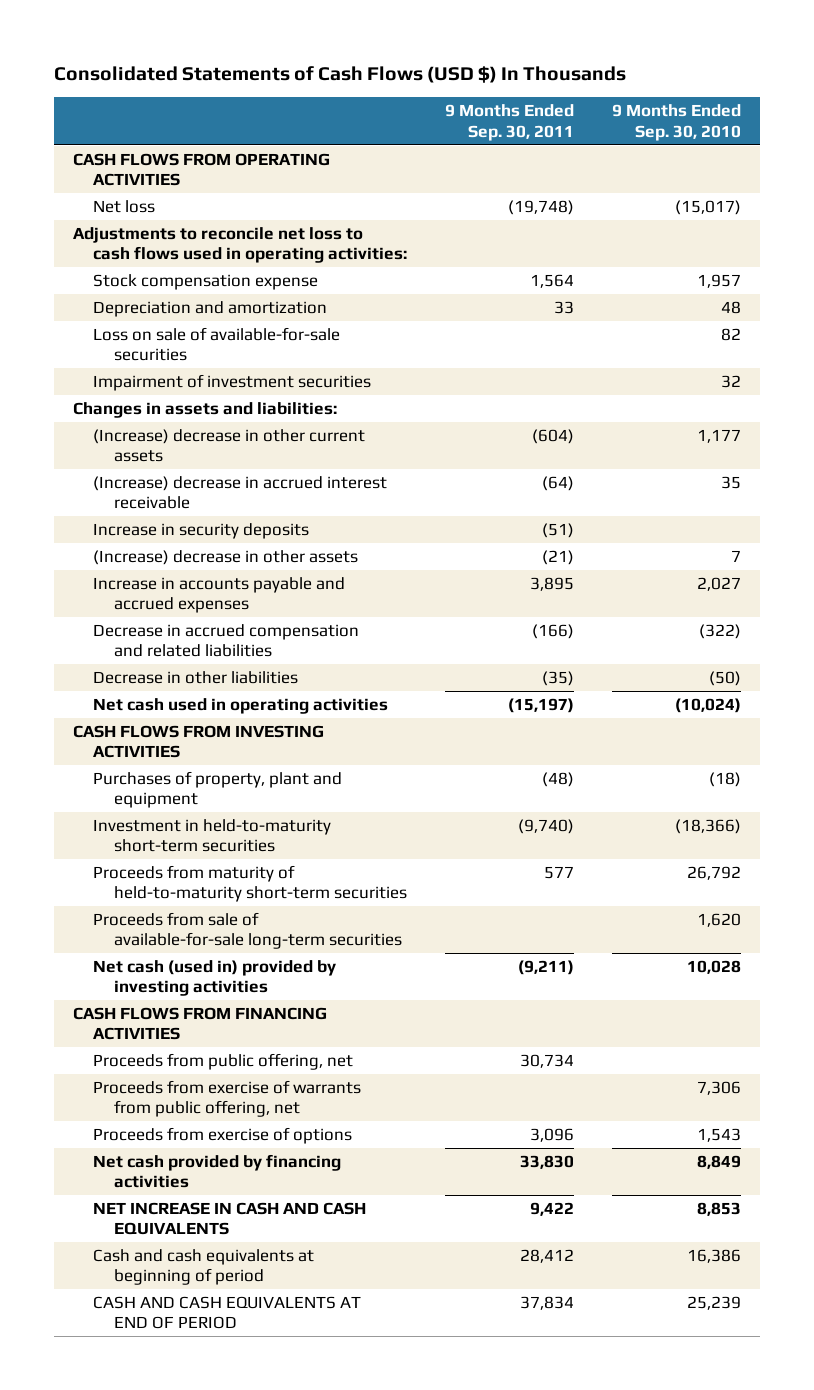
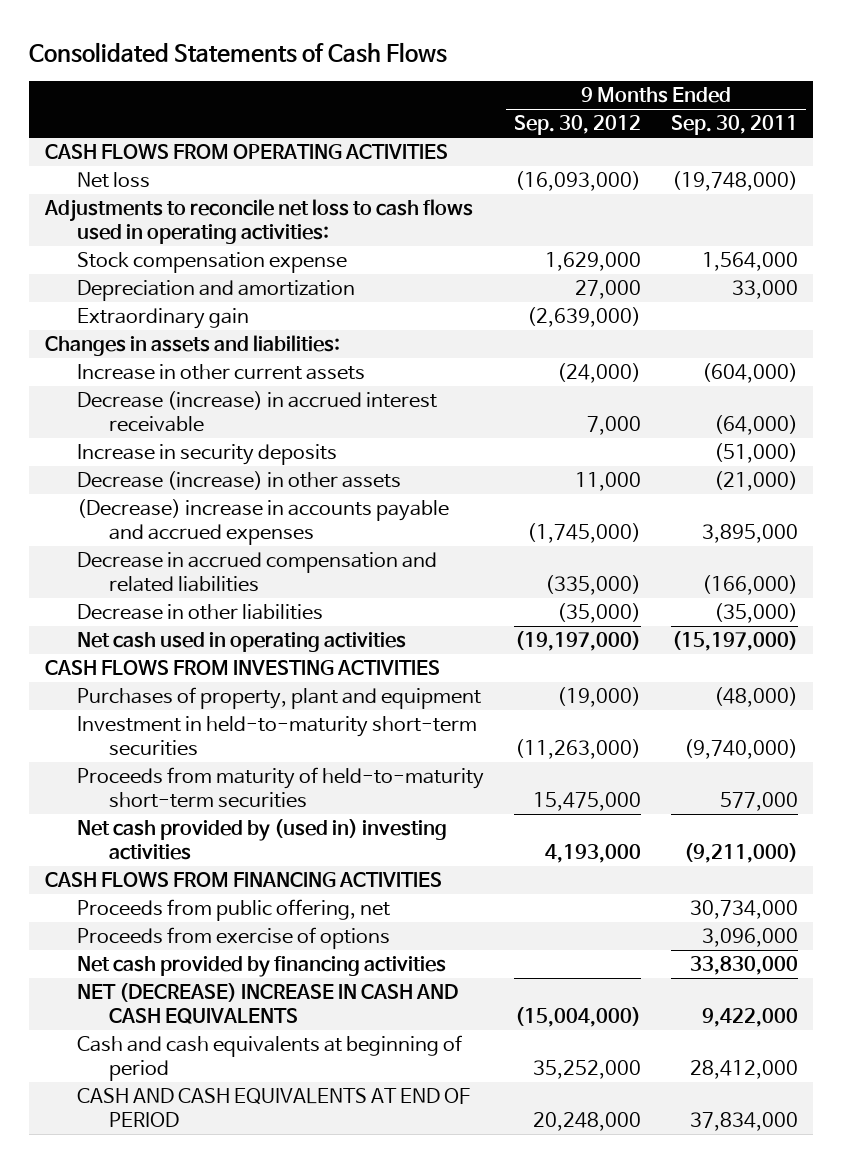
- Consolidated Statements of Cash Flows (USD $) In Thousands
+ Consolidated Statements of Cash Flows
- | 9 Months Ended Sep. 30, 2011 | 9 Months Ended Sep. 30, 2010
+ | 9 Months Ended Sep. 30, 2012 | 9 Months Ended Sep. 30, 2011
- Net loss | (19,748) | (15,017)
+ Net loss | (16,093,000) | (19,748,000)
- Stock compensation expense | 1,564 | 1,957
- Depreciation and amortization | 33 | 48
- Loss on sale of available-for-sale securities | | 82
- Impairment of investment securities | | 32
+ Stock compensation expense | 1,629,000 | 1,564,000
+ Depreciation and amortization | 27,000 | 33,000
+ Extraordinary gain | (2,639,000) |
- (Increase) decrease in other current assets | (604) | 1,177
- (Increase) decrease in accrued interest receivable | (64) | 35
- Increase in security deposits | (51) |
- (Increase) decrease in other assets | (21) | 7
- Increase in accounts payable and accrued expenses | 3,895 | 2,027
- Decrease in accrued compensation and related liabilities | (166) | (322)
- Decrease in other liabilities | (35) | (50)
- Net cash used in operating activities | (15,197) | (10,024)
+ Increase in other current assets | (24,000) | (604,000)
+ Decrease (increase) in accrued interest receivable | 7,000 | (64,000)
+ Increase in security deposits | | (51,000)
+ Decrease (increase) in other assets | 11,000 | (21,000)
+ (Decrease) increase in accounts payable and accrued expenses | (1,745,000) | 3,895,000
+ Decrease in accrued compensation and related liabilities | (335,000) | (166,000)
+ Decrease in other liabilities | (35,000) | (35,000)
+ Net cash used in operating activities | (19,197,000) | (15,197,000)
- Purchases of property, plant and equipment | (48) | (18)
- Investment in held-to-maturity short-term securities | (9,740) | (18,366)
- Proceeds from maturity of held-to-maturity short-term securities | 577 | 26,792
- Proceeds from sale of available-for-sale long-term securities | | 1,620
- Net cash (used in) provided by investing activities | (9,211) | 10,028
+ Purchases of property, plant and equipment | (19,000) | (48,000)
+ Investment in held-to-maturity short-term securities | (11,263,000) | (9,740,000)
+ Proceeds from maturity of held-to-maturity short-term securities | 15,475,000 | 577,000
+ Net cash provided by (used in) investing activities | 4,193,000 | (9,211,000)
- Proceeds from public offering, net | 30,734 |
- Proceeds from exercise of warrants from public offering, net | | 7,306
- Proceeds from exercise of options | 3,096 | 1,543
- Net cash provided by financing activities | 33,830 | 8,849
- NET INCREASE IN CASH AND CASH EQUIVALENTS | 9,422 | 8,853
- Cash and cash equivalents at beginning of period | 28,412 | 16,386
- CASH AND CASH EQUIVALENTS AT END OF PERIOD | 37,834 | 25,239
+ Proceeds from public offering, net | | 30,734,000
+ Proceeds from exercise of options | | 3,096,000
+ Net cash provided by financing activities | | 33,830,000
+ NET (DECREASE) INCREASE IN CASH AND CASH EQUIVALENTS | (15,004,000) | 9,422,000
+ Cash and cash equivalents at beginning of period | 35,252,000 | 28,412,000
+ CASH AND CASH EQUIVALENTS AT END OF PERIOD | 20,248,000 | 37,834,000

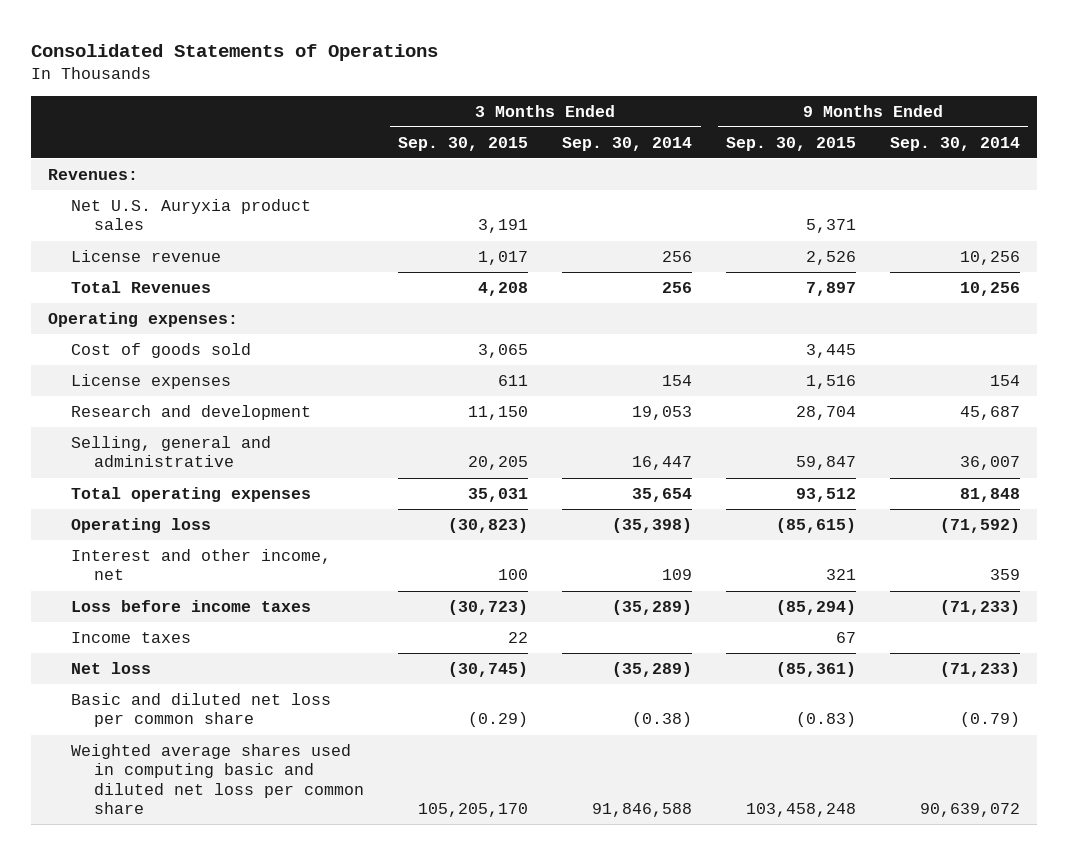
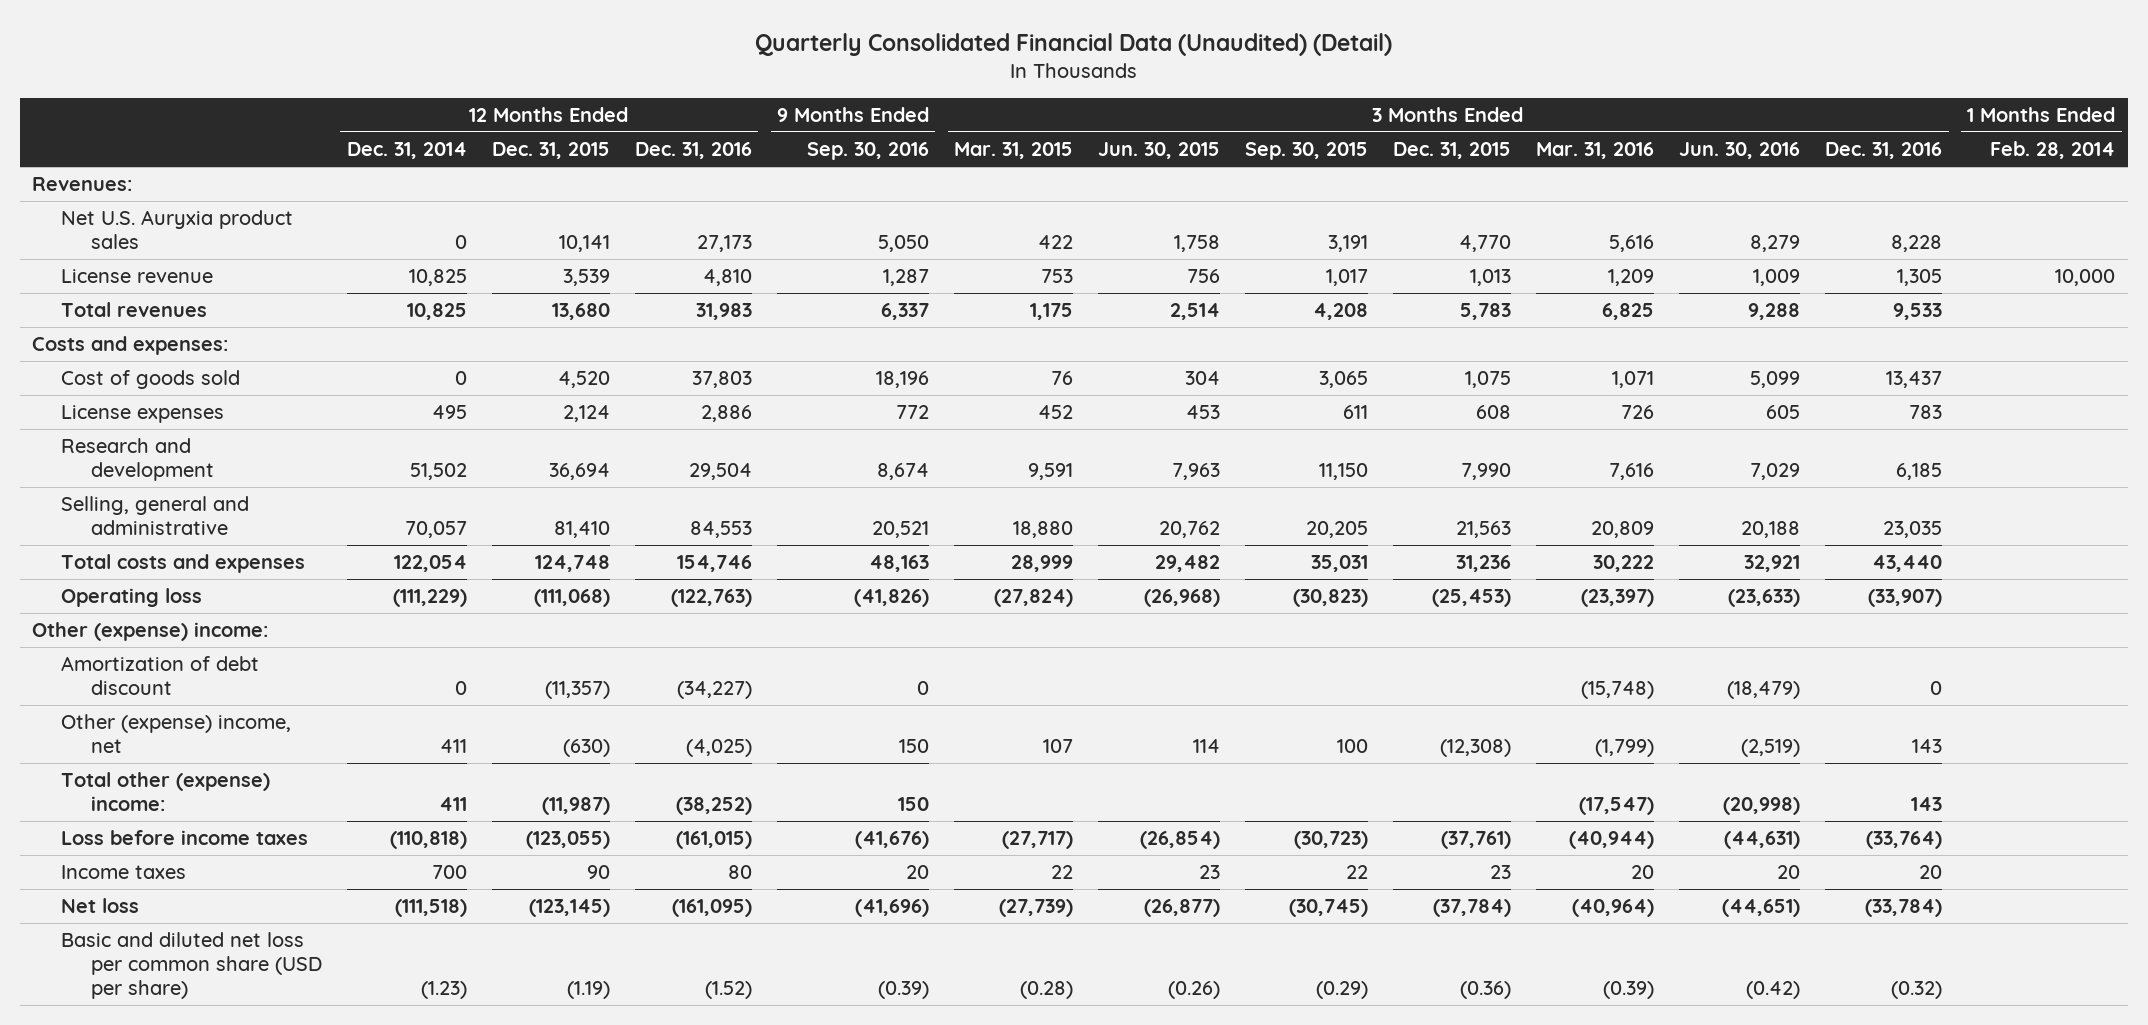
- Consolidated Statements of Operations
+ Quarterly Consolidated Financial Data (Unaudited) (Detail)
- | 3 Months Ended Sep. 30, 2015 | 3 Months Ended Sep. 30, 2014 | 9 Months Ended Sep. 30, 2015 | 9 Months Ended Sep. 30, 2014
+ | 12 Months Ended Dec. 31, 2014 | 12 Months Ended Dec. 31, 2015 | 12 Months Ended Dec. 31, 2016 | 9 Months Ended Sep. 30, 2016 | 3 Months Ended Mar. 31, 2015 | 3 Months Ended Jun. 30, 2015 | 3 Months Ended Sep. 30, 2015 | 3 Months Ended Dec. 31, 2015 | 3 Months Ended Mar. 31, 2016 | 3 Months Ended Jun. 30, 2016 | 3 Months Ended Dec. 31, 2016 | 1 Months Ended Feb. 28, 2014
- Total Revenues | 4,208 | 256 | 7,897 | 10,256
- Operating expenses:
+ Total revenues | 10,825 | 13,680 | 31,983 | 6,337 | 1,175 | 2,514 | 4,208 | 5,783 | 6,825 | 9,288 | 9,533 |
+ Costs and expenses:
- Total operating expenses | 35,031 | 35,654 | 93,512 | 81,848
+ Total costs and expenses | 122,054 | 124,748 | 154,746 | 48,163 | 28,999 | 29,482 | 35,031 | 31,236 | 30,222 | 32,921 | 43,440 |
- Interest and other income, net | 100 | 109 | 321 | 359
+ Other (expense) income:
+ Amortization of debt discount | 0 | (11,357) | (34,227) | 0 | | | | | (15,748) | (18,479) | 0 |
+ Other (expense) income, net | 411 | (630) | (4,025) | 150 | 107 | 114 | 100 | (12,308) | (1,799) | (2,519) | 143 |
+ Total other (expense) income: | 411 | (11,987) | (38,252) | 150 | | | | | (17,547) | (20,998) | 143 |
- Basic and diluted net loss per common share | (0.29) | (0.38) | (0.83) | (0.79)
- Weighted average shares used in computing basic and diluted net loss per common share | 105,205,170 | 91,846,588 | 103,458,248 | 90,639,072
+ Basic and diluted net loss per common share (USD per share) | (1.23) | (1.19) | (1.52) | (0.39) | (0.28) | (0.26) | (0.29) | (0.36) | (0.39) | (0.42) | (0.32) |

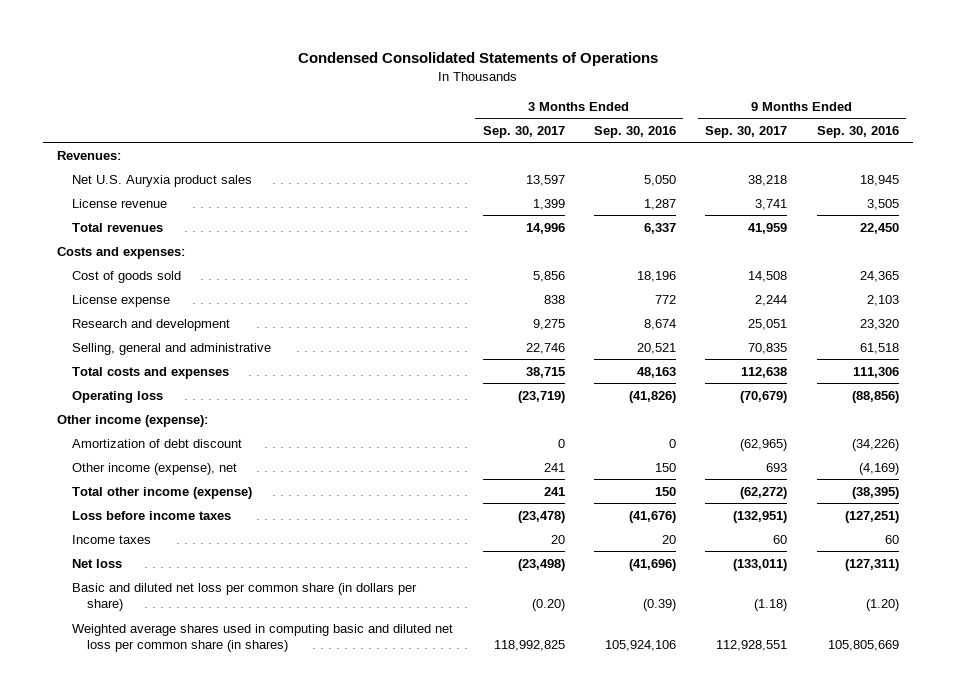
- Quarterly Consolidated Financial Data (Unaudited) (Detail)
+ Condensed Consolidated Statements of Operations
- | 12 Months Ended Dec. 31, 2014 | 12 Months Ended Dec. 31, 2015 | 12 Months Ended Dec. 31, 2016 | 9 Months Ended Sep. 30, 2016 | 3 Months Ended Mar. 31, 2015 | 3 Months Ended Jun. 30, 2015 | 3 Months Ended Sep. 30, 2015 | 3 Months Ended Dec. 31, 2015 | 3 Months Ended Mar. 31, 2016 | 3 Months Ended Jun. 30, 2016 | 3 Months Ended Dec. 31, 2016 | 1 Months Ended Feb. 28, 2014
+ | 3 Months Ended Sep. 30, 2017 | 3 Months Ended Sep. 30, 2016 | 9 Months Ended Sep. 30, 2017 | 9 Months Ended Sep. 30, 2016
- Net U.S. Auryxia product sales | 0 | 10,141 | 27,173 | 5,050 | 422 | 1,758 | 3,191 | 4,770 | 5,616 | 8,279 | 8,228 |
- License revenue | 10,825 | 3,539 | 4,810 | 1,287 | 753 | 756 | 1,017 | 1,013 | 1,209 | 1,009 | 1,305 | 10,000
- Total revenues | 10,825 | 13,680 | 31,983 | 6,337 | 1,175 | 2,514 | 4,208 | 5,783 | 6,825 | 9,288 | 9,533 |
+ Net U.S. Auryxia product sales | 13,597 | 5,050 | 38,218 | 18,945
+ License revenue | 1,399 | 1,287 | 3,741 | 3,505
+ Total revenues | 14,996 | 6,337 | 41,959 | 22,450
- Cost of goods sold | 0 | 4,520 | 37,803 | 18,196 | 76 | 304 | 3,065 | 1,075 | 1,071 | 5,099 | 13,437 |
- License expenses | 495 | 2,124 | 2,886 | 772 | 452 | 453 | 611 | 608 | 726 | 605 | 783 |
- Research and development | 51,502 | 36,694 | 29,504 | 8,674 | 9,591 | 7,963 | 11,150 | 7,990 | 7,616 | 7,029 | 6,185 |
- Selling, general and administrative | 70,057 | 81,410 | 84,553 | 20,521 | 18,880 | 20,762 | 20,205 | 21,563 | 20,809 | 20,188 | 23,035 |
- Total costs and expenses | 122,054 | 124,748 | 154,746 | 48,163 | 28,999 | 29,482 | 35,031 | 31,236 | 30,222 | 32,921 | 43,440 |
- Operating loss | (111,229) | (111,068) | (122,763) | (41,826) | (27,824) | (26,968) | (30,823) | (25,453) | (23,397) | (23,633) | (33,907) |
- Other (expense) income:
- Amortization of debt discount | 0 | (11,357) | (34,227) | 0 | | | | | (15,748) | (18,479) | 0 |
- Other (expense) income, net | 411 | (630) | (4,025) | 150 | 107 | 114 | 100 | (12,308) | (1,799) | (2,519) | 143 |
- Total other (expense) income: | 411 | (11,987) | (38,252) | 150 | | | | | (17,547) | (20,998) | 143 |
- Loss before income taxes | (110,818) | (123,055) | (161,015) | (41,676) | (27,717) | (26,854) | (30,723) | (37,761) | (40,944) | (44,631) | (33,764) |
- Income taxes | 700 | 90 | 80 | 20 | 22 | 23 | 22 | 23 | 20 | 20 | 20 |
- Net loss | (111,518) | (123,145) | (161,095) | (41,696) | (27,739) | (26,877) | (30,745) | (37,784) | (40,964) | (44,651) | (33,784) |
- Basic and diluted net loss per common share (USD per share) | (1.23) | (1.19) | (1.52) | (0.39) | (0.28) | (0.26) | (0.29) | (0.36) | (0.39) | (0.42) | (0.32) |
+ Cost of goods sold | 5,856 | 18,196 | 14,508 | 24,365
+ License expense | 838 | 772 | 2,244 | 2,103
+ Research and development | 9,275 | 8,674 | 25,051 | 23,320
+ Selling, general and administrative | 22,746 | 20,521 | 70,835 | 61,518
+ Total costs and expenses | 38,715 | 48,163 | 112,638 | 111,306
+ Operating loss | (23,719) | (41,826) | (70,679) | (88,856)
+ Other income (expense):
+ Amortization of debt discount | 0 | 0 | (62,965) | (34,226)
+ Other income (expense), net | 241 | 150 | 693 | (4,169)
+ Total other income (expense) | 241 | 150 | (62,272) | (38,395)
+ Loss before income taxes | (23,478) | (41,676) | (132,951) | (127,251)
+ Income taxes | 20 | 20 | 60 | 60
+ Net loss | (23,498) | (41,696) | (133,011) | (127,311)
+ Basic and diluted net loss per common share (in dollars per share) | (0.20) | (0.39) | (1.18) | (1.20)
+ Weighted average shares used in computing basic and diluted net loss per common share (in shares) | 118,992,825 | 105,924,106 | 112,928,551 | 105,805,669

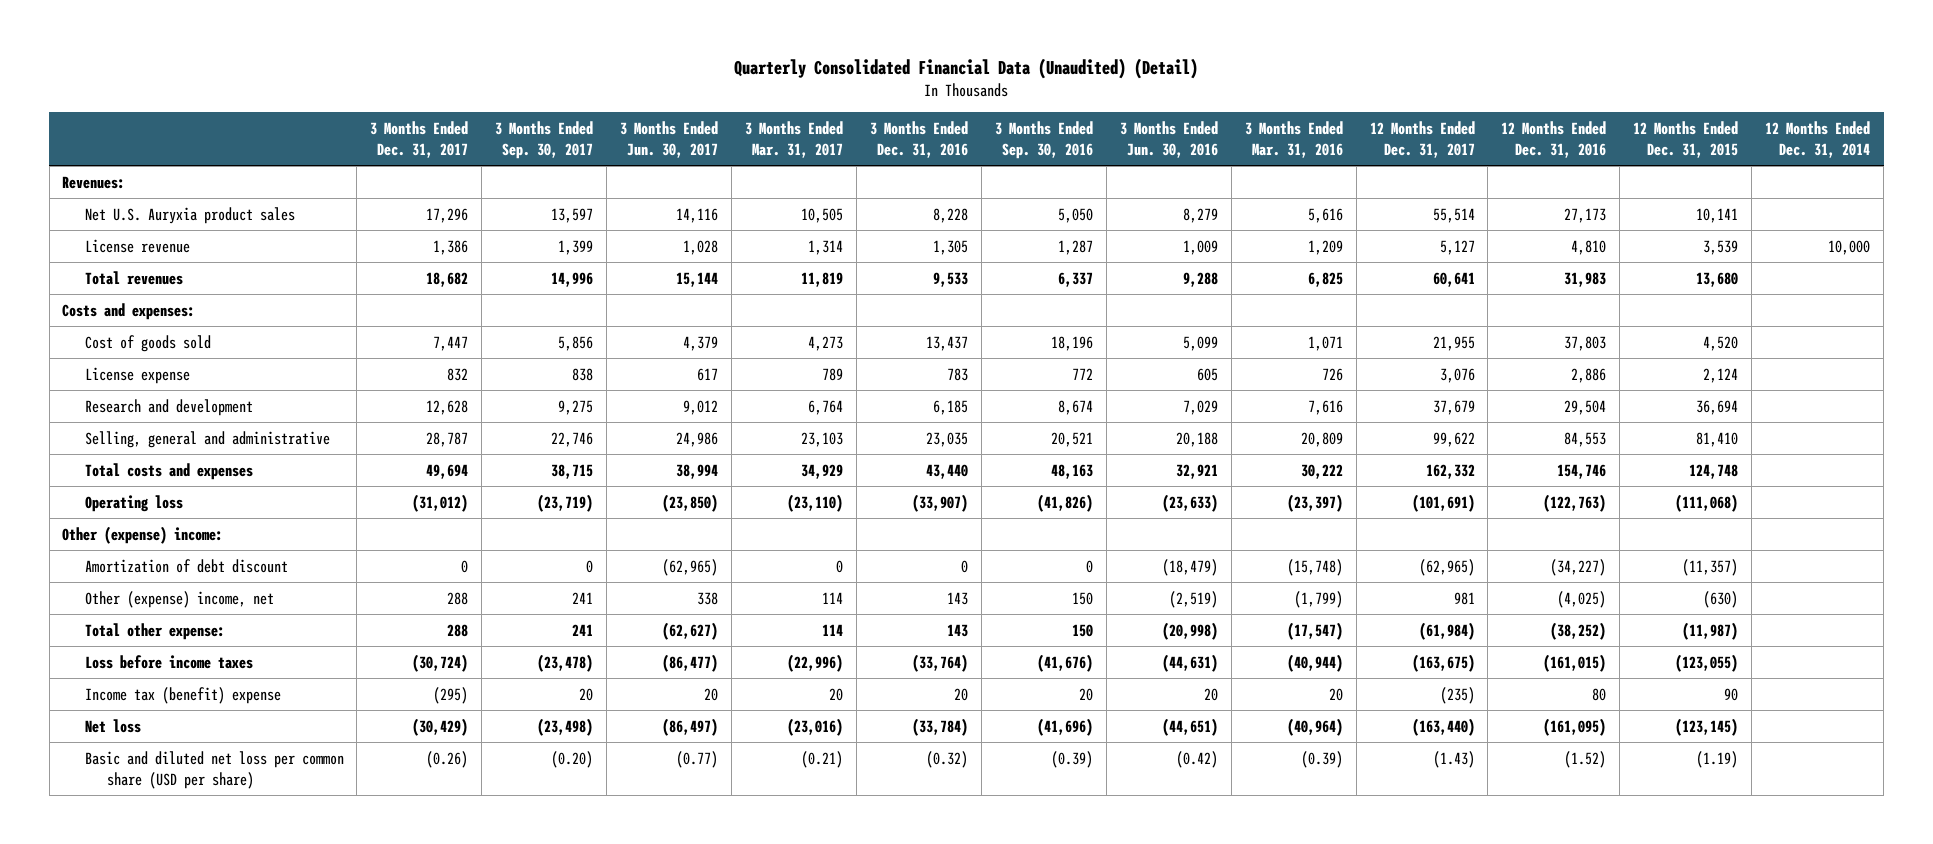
- Condensed Consolidated Statements of Operations
+ Quarterly Consolidated Financial Data (Unaudited) (Detail)
- | 3 Months Ended Sep. 30, 2017 | 3 Months Ended Sep. 30, 2016 | 9 Months Ended Sep. 30, 2017 | 9 Months Ended Sep. 30, 2016
+ | 3 Months Ended Dec. 31, 2017 | 3 Months Ended Sep. 30, 2017 | 3 Months Ended Jun. 30, 2017 | 3 Months Ended Mar. 31, 2017 | 3 Months Ended Dec. 31, 2016 | 3 Months Ended Sep. 30, 2016 | 3 Months Ended Jun. 30, 2016 | 3 Months Ended Mar. 31, 2016 | 12 Months Ended Dec. 31, 2017 | 12 Months Ended Dec. 31, 2016 | 12 Months Ended Dec. 31, 2015 | 12 Months Ended Dec. 31, 2014
- Other income (expense):
+ Other (expense) income:
- Other income (expense), net | 241 | 150 | 693 | (4,169)
- Total other income (expense) | 241 | 150 | (62,272) | (38,395)
+ Other (expense) income, net | 288 | 241 | 338 | 114 | 143 | 150 | (2,519) | (1,799) | 981 | (4,025) | (630) |
+ Total other expense: | 288 | 241 | (62,627) | 114 | 143 | 150 | (20,998) | (17,547) | (61,984) | (38,252) | (11,987) |
- Income taxes | 20 | 20 | 60 | 60
+ Income tax (benefit) expense | (295) | 20 | 20 | 20 | 20 | 20 | 20 | 20 | (235) | 80 | 90 |
- Basic and diluted net loss per common share (in dollars per share) | (0.20) | (0.39) | (1.18) | (1.20)
- Weighted average shares used in computing basic and diluted net loss per common share (in shares) | 118,992,825 | 105,924,106 | 112,928,551 | 105,805,669
+ Basic and diluted net loss per common share (USD per share) | (0.26) | (0.20) | (0.77) | (0.21) | (0.32) | (0.39) | (0.42) | (0.39) | (1.43) | (1.52) | (1.19) |

